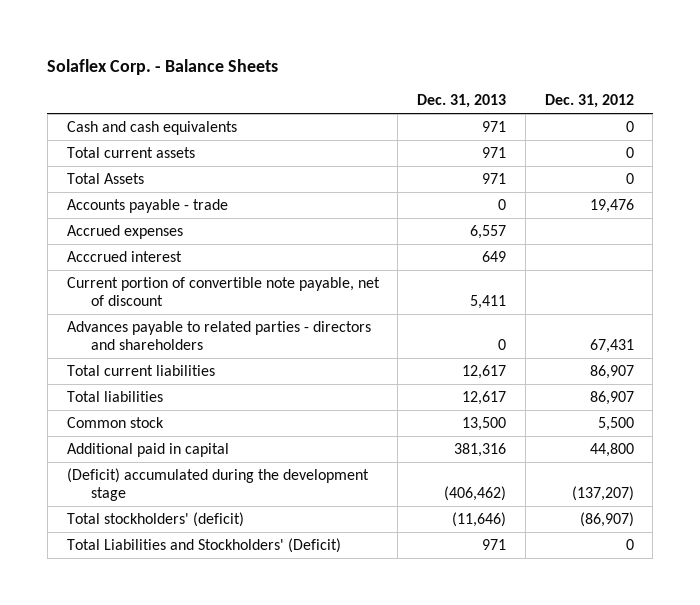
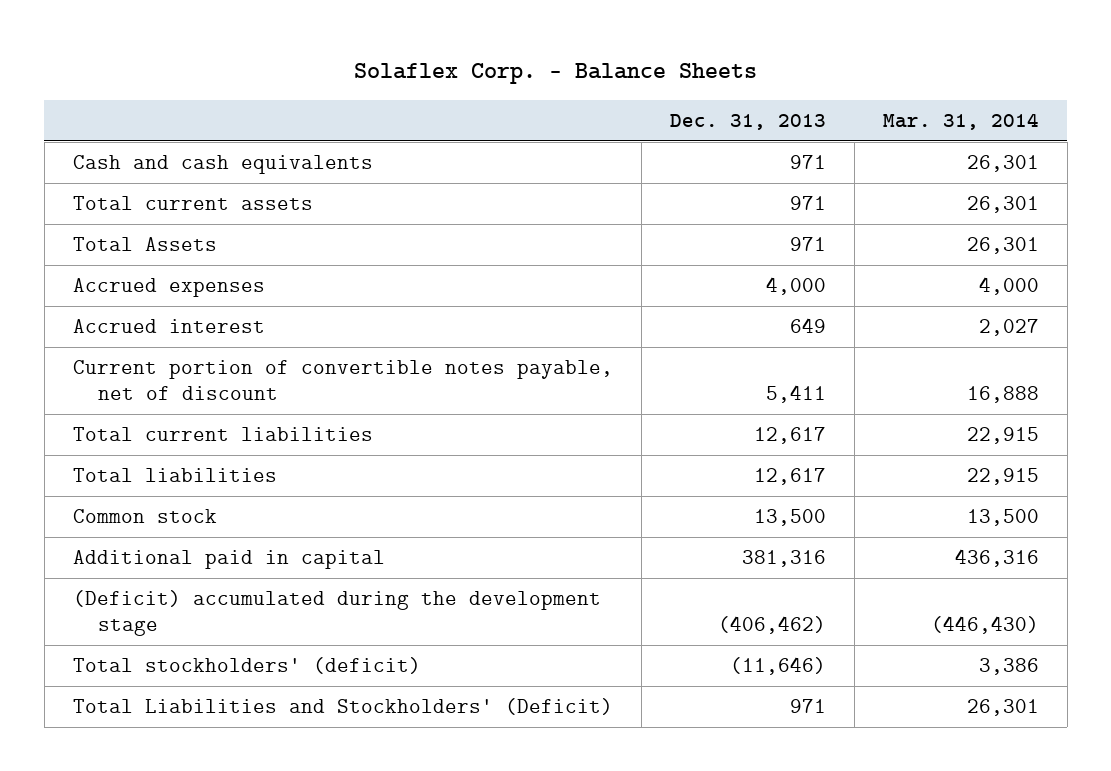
- | Dec. 31, 2013 | Dec. 31, 2012
+ | Dec. 31, 2013 | Mar. 31, 2014
- Accounts payable - trade | 0 | 19,476
- Accrued expenses | 6,557 |
- Acccrued interest | 649 |
- Current portion of convertible note payable, net of discount | 5,411 |
- Advances payable to related parties - directors and shareholders | 0 | 67,431
+ Accrued expenses | 4,000 | 4,000
+ Accrued interest | 649 | 2,027
+ Current portion of convertible notes payable, net of discount | 5,411 | 16,888

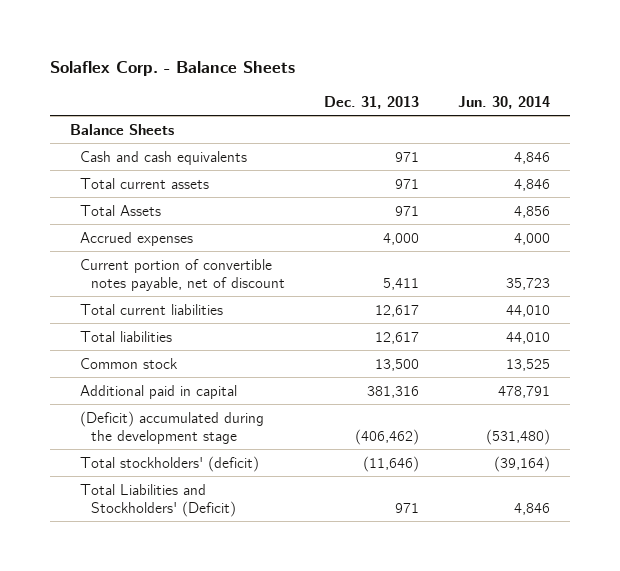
- | Dec. 31, 2013 | Mar. 31, 2014
+ | Dec. 31, 2013 | Jun. 30, 2014
+ Balance Sheets
- Accrued interest | 649 | 2,027

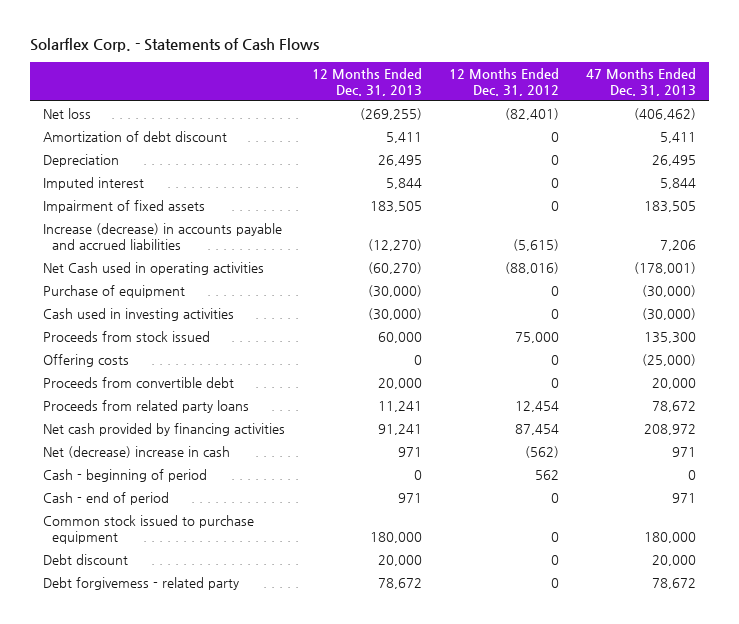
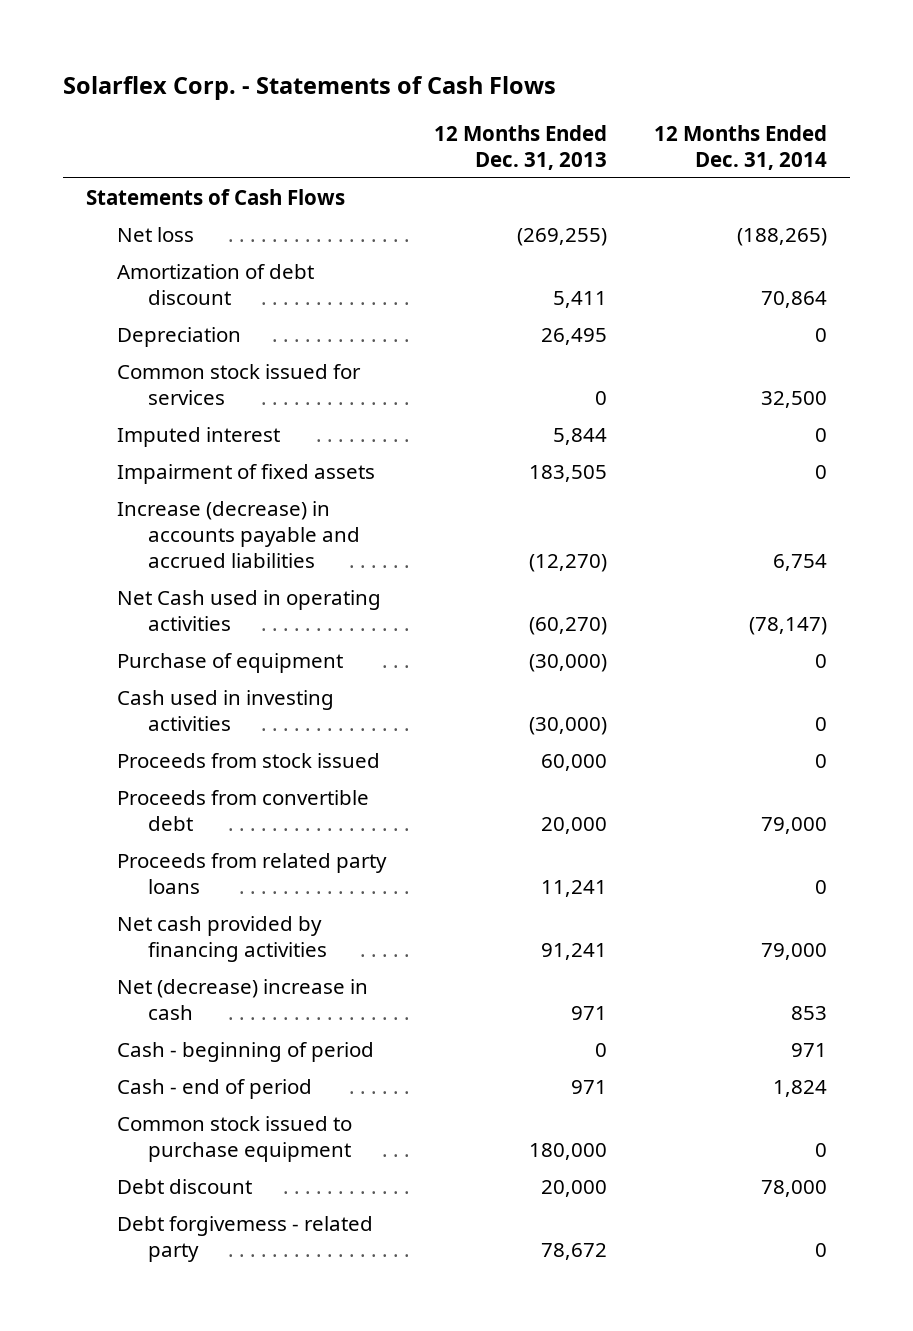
- | 12 Months Ended Dec. 31, 2013 | 12 Months Ended Dec. 31, 2012 | 47 Months Ended Dec. 31, 2013
+ | 12 Months Ended Dec. 31, 2013 | 12 Months Ended Dec. 31, 2014
+ Statements of Cash Flows
+ Common stock issued for services | 0 | 32,500
- Offering costs | 0 | 0 | (25,000)

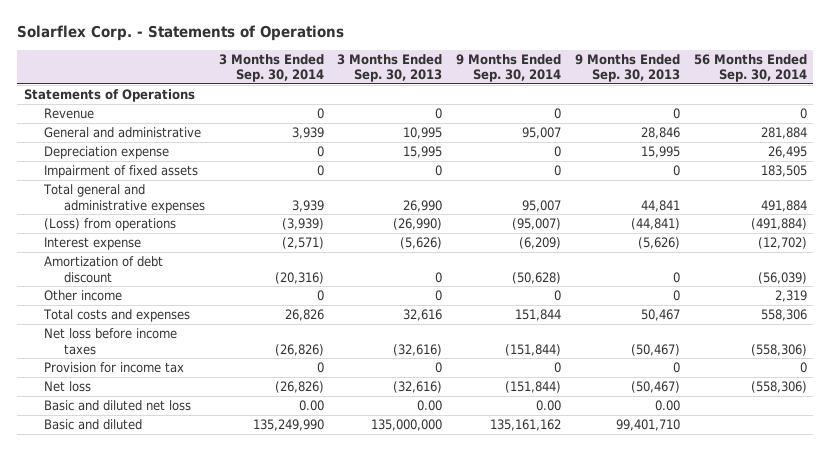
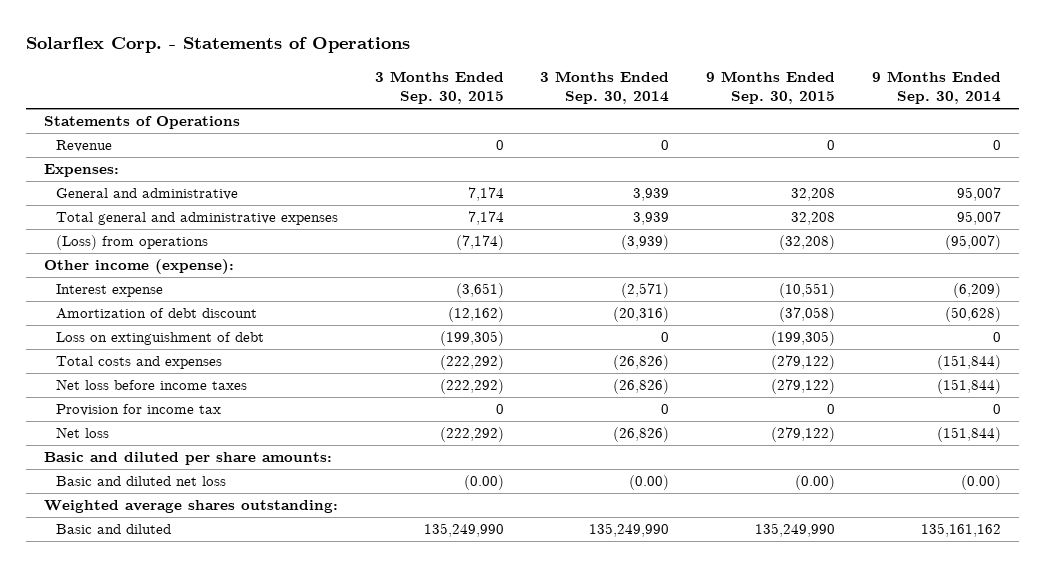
- | 3 Months Ended Sep. 30, 2014 | 3 Months Ended Sep. 30, 2013 | 9 Months Ended Sep. 30, 2014 | 9 Months Ended Sep. 30, 2013 | 56 Months Ended Sep. 30, 2014
+ | 3 Months Ended Sep. 30, 2015 | 3 Months Ended Sep. 30, 2014 | 9 Months Ended Sep. 30, 2015 | 9 Months Ended Sep. 30, 2014
+ Expenses:
- Depreciation expense | 0 | 15,995 | 0 | 15,995 | 26,495
- Impairment of fixed assets | 0 | 0 | 0 | 0 | 183,505
+ Other income (expense):
- Other income | 0 | 0 | 0 | 0 | 2,319
- Total costs and expenses | 26,826 | 32,616 | 151,844 | 50,467 | 558,306
+ Loss on extinguishment of debt | (199,305) | 0 | (199,305) | 0
+ Total costs and expenses | (222,292) | (26,826) | (279,122) | (151,844)
- Basic and diluted net loss | 0.00 | 0.00 | 0.00 | 0.00 |
+ Basic and diluted per share amounts:
+ Basic and diluted net loss | (0.00) | (0.00) | (0.00) | (0.00)
+ Weighted average shares outstanding:

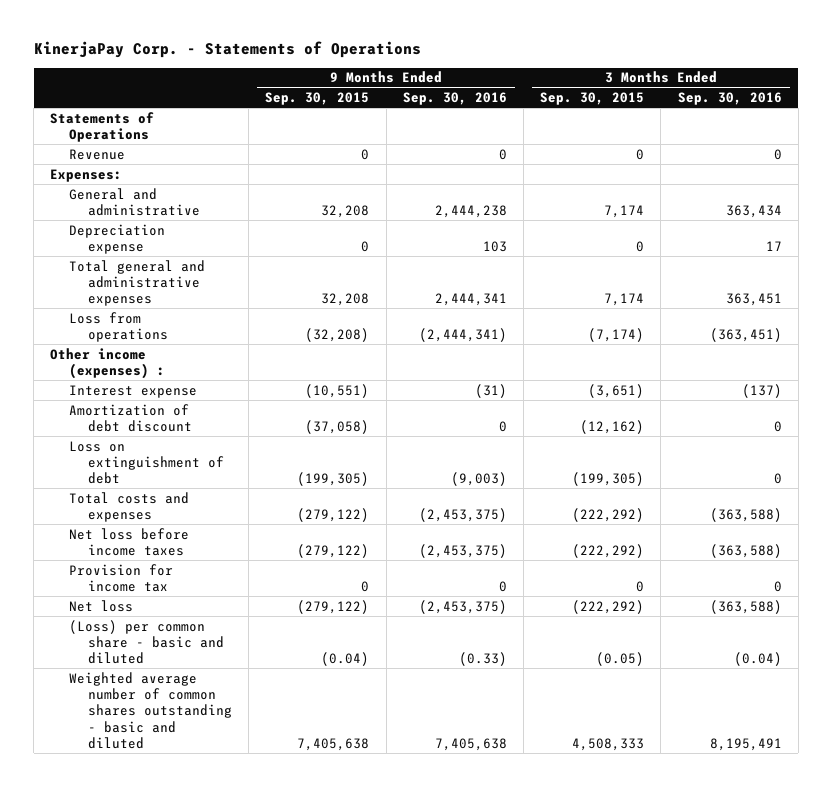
- Solarflex Corp. - Statements of Operations
+ KinerjaPay Corp. - Statements of Operations
- | 3 Months Ended Sep. 30, 2015 | 3 Months Ended Sep. 30, 2014 | 9 Months Ended Sep. 30, 2015 | 9 Months Ended Sep. 30, 2014
+ | 9 Months Ended Sep. 30, 2015 | 9 Months Ended Sep. 30, 2016 | 3 Months Ended Sep. 30, 2015 | 3 Months Ended Sep. 30, 2016
+ Depreciation expense | 0 | 103 | 0 | 17
- (Loss) from operations | (7,174) | (3,939) | (32,208) | (95,007)
- Other income (expense):
+ Loss from operations | (32,208) | (2,444,341) | (7,174) | (363,451)
+ Other income (expenses) :
- Basic and diluted per share amounts:
- Basic and diluted net loss | (0.00) | (0.00) | (0.00) | (0.00)
- Weighted average shares outstanding:
- Basic and diluted | 135,249,990 | 135,249,990 | 135,249,990 | 135,161,162
+ (Loss) per common share - basic and diluted | (0.04) | (0.33) | (0.05) | (0.04)
+ Weighted average number of common shares outstanding - basic and diluted | 7,405,638 | 7,405,638 | 4,508,333 | 8,195,491

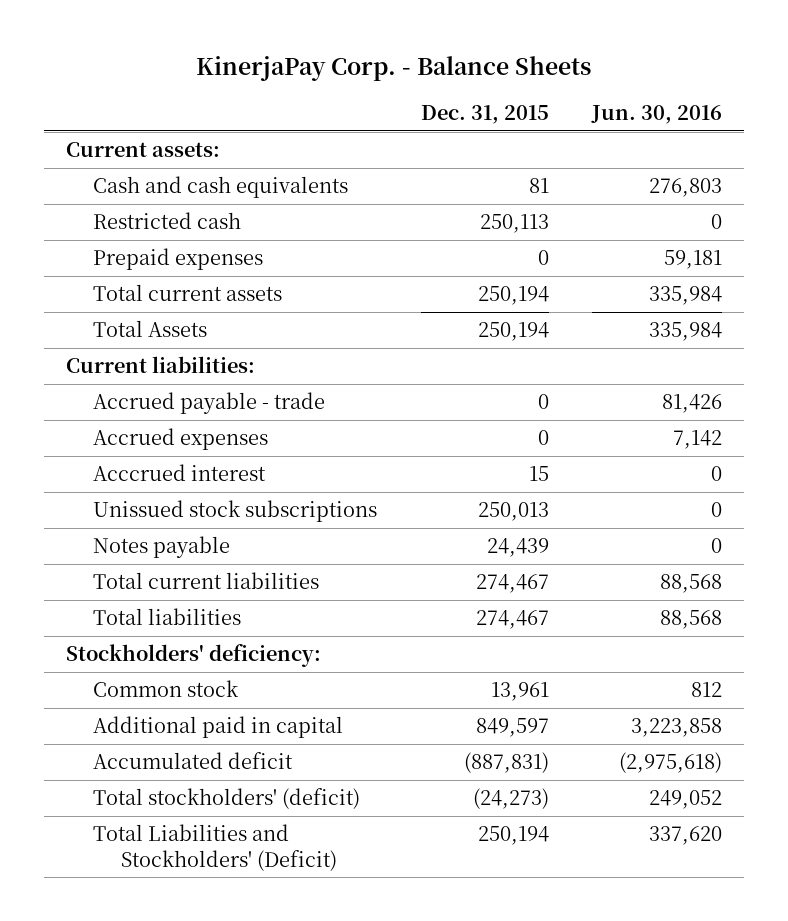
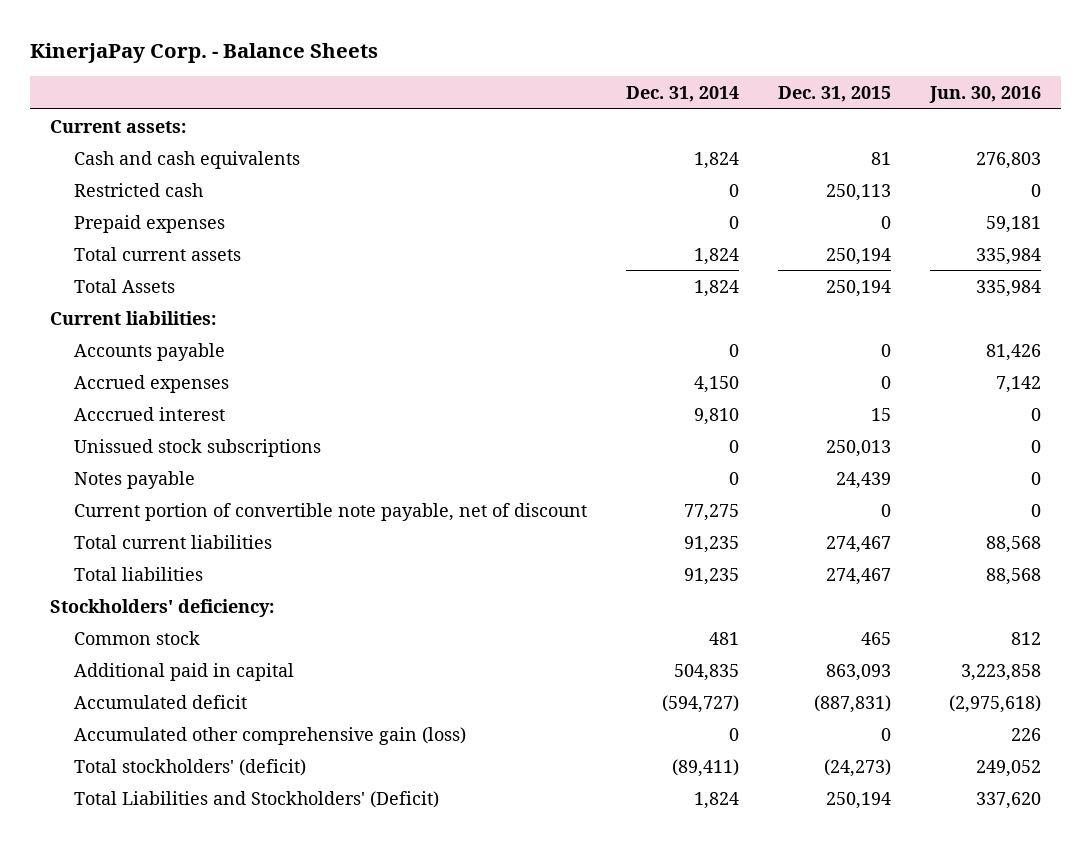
- | Dec. 31, 2015 | Jun. 30, 2016
+ | Dec. 31, 2014 | Dec. 31, 2015 | Jun. 30, 2016
- Accrued payable - trade | 0 | 81,426
+ Accounts payable | 0 | 0 | 81,426
+ Current portion of convertible note payable, net of discount | 77,275 | 0 | 0
- Common stock | 13,961 | 812
- Additional paid in capital | 849,597 | 3,223,858
+ Common stock | 481 | 465 | 812
+ Additional paid in capital | 504,835 | 863,093 | 3,223,858
+ Accumulated other comprehensive gain (loss) | 0 | 0 | 226

